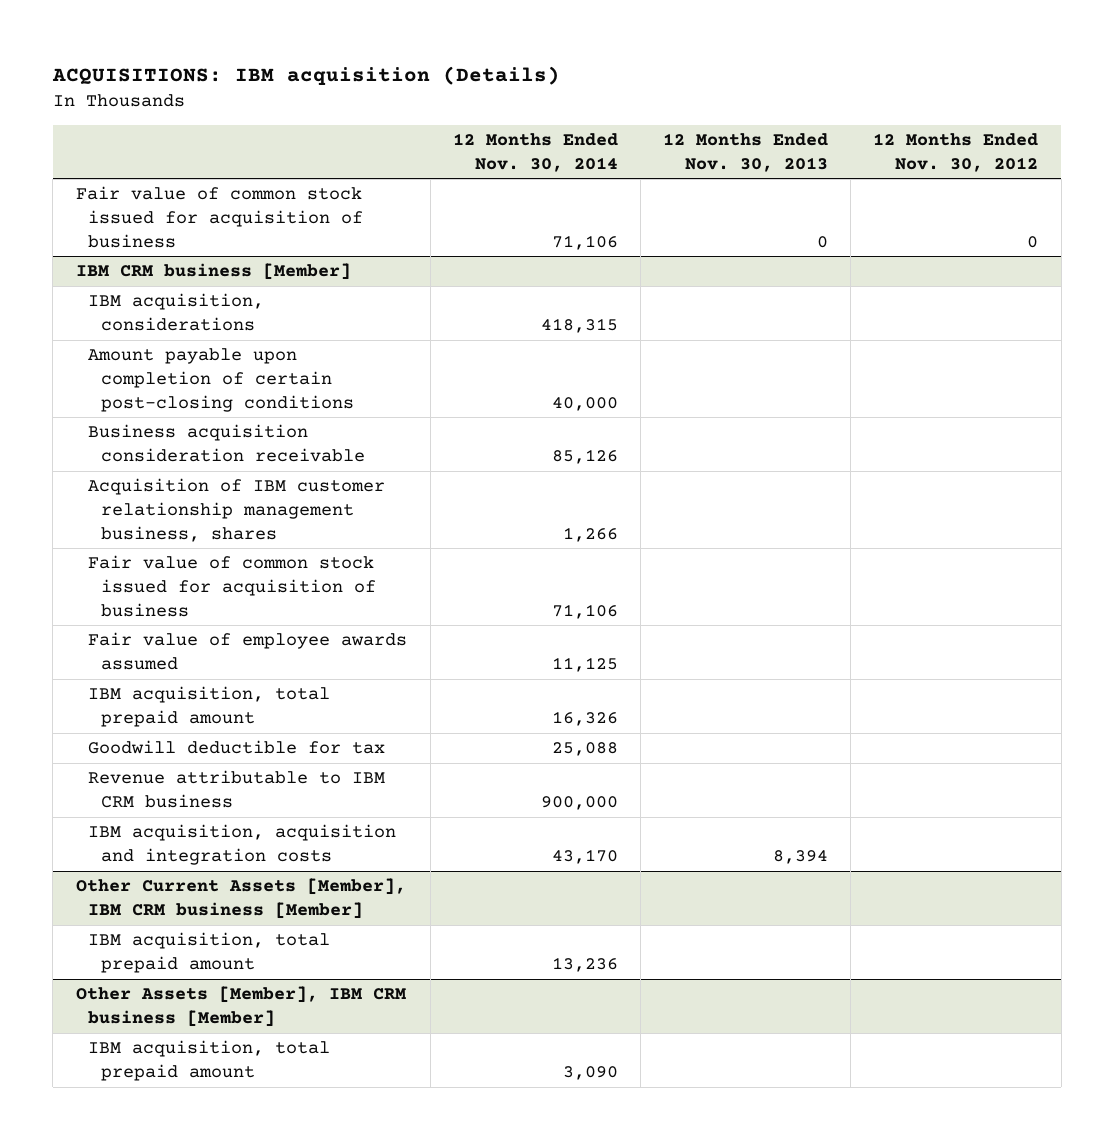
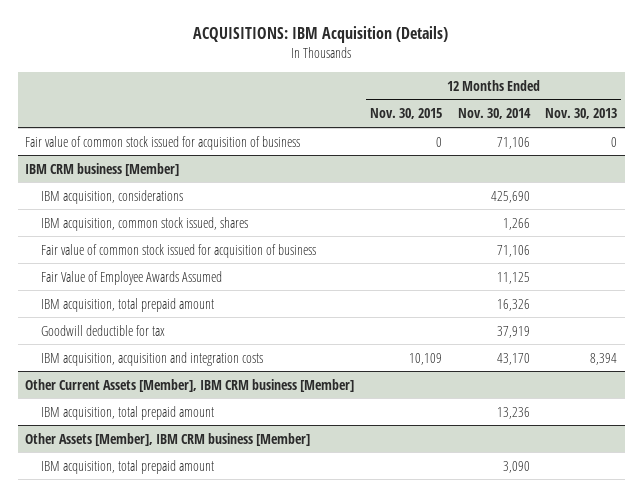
- ACQUISITIONS: IBM acquisition (Details)
+ ACQUISITIONS: IBM Acquisition (Details)
- | 12 Months Ended Nov. 30, 2014 | 12 Months Ended Nov. 30, 2013 | 12 Months Ended Nov. 30, 2012
+ | 12 Months Ended Nov. 30, 2015 | 12 Months Ended Nov. 30, 2014 | 12 Months Ended Nov. 30, 2013
@ IBM CRM business [Member]
- IBM acquisition, considerations | 418,315 | |
- Amount payable upon completion of certain post-closing conditions | 40,000 | |
- Business acquisition consideration receivable | 85,126 | |
- Acquisition of IBM customer relationship management business, shares | 1,266 | |
+ IBM acquisition, considerations | | 425,690 |
+ IBM acquisition, common stock issued, shares | | 1,266 |
- Fair value of employee awards assumed | 11,125 | |
+ Fair Value of Employee Awards Assumed | | 11,125 |
- Goodwill deductible for tax | 25,088 | |
- Revenue attributable to IBM CRM business | 900,000 | |
+ Goodwill deductible for tax | | 37,919 |

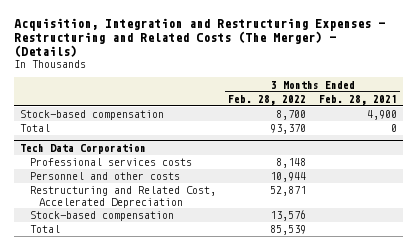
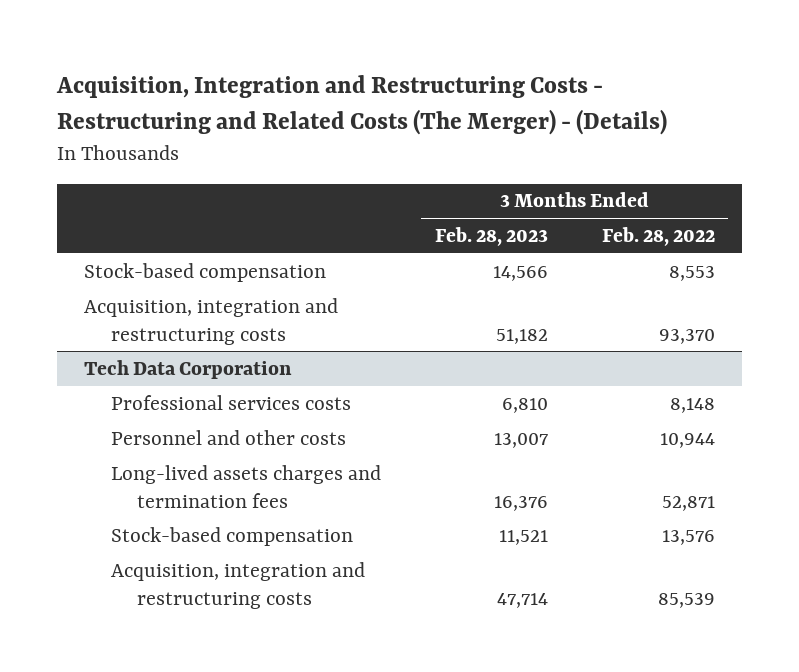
- Acquisition, Integration and Restructuring Expenses - Restructuring and Related Costs (The Merger) - (Details)
+ Acquisition, Integration and Restructuring Costs - Restructuring and Related Costs (The Merger) - (Details)
- | 3 Months Ended Feb. 28, 2022 | 3 Months Ended Feb. 28, 2021
+ | 3 Months Ended Feb. 28, 2023 | 3 Months Ended Feb. 28, 2022
- Stock-based compensation | 8,700 | 4,900
- Total | 93,370 | 0
+ Stock-based compensation | 14,566 | 8,553
+ Acquisition, integration and restructuring costs | 51,182 | 93,370
@ Tech Data Corporation
- Restructuring and Related Cost, Accelerated Depreciation | 52,871 |
+ Long-lived assets charges and termination fees | 16,376 | 52,871
- Total | 85,539 |
+ Acquisition, integration and restructuring costs | 47,714 | 85,539

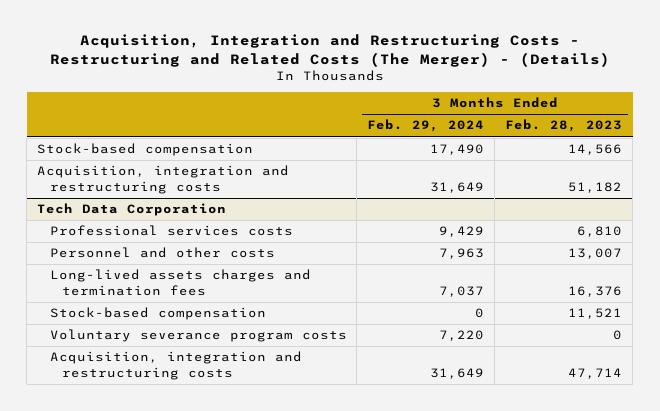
- | 3 Months Ended Feb. 28, 2023 | 3 Months Ended Feb. 28, 2022
+ | 3 Months Ended Feb. 29, 2024 | 3 Months Ended Feb. 28, 2023
@ Tech Data Corporation
+ Voluntary severance program costs | 7,220 | 0

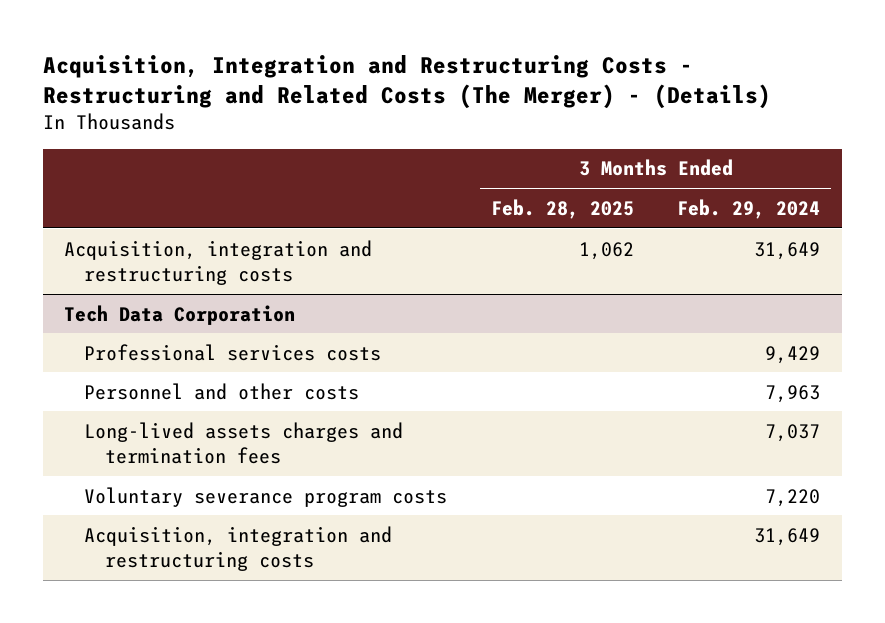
- | 3 Months Ended Feb. 29, 2024 | 3 Months Ended Feb. 28, 2023
+ | 3 Months Ended Feb. 28, 2025 | 3 Months Ended Feb. 29, 2024
- Stock-based compensation | 17,490 | 14,566
@ Tech Data Corporation
- Stock-based compensation | 0 | 11,521

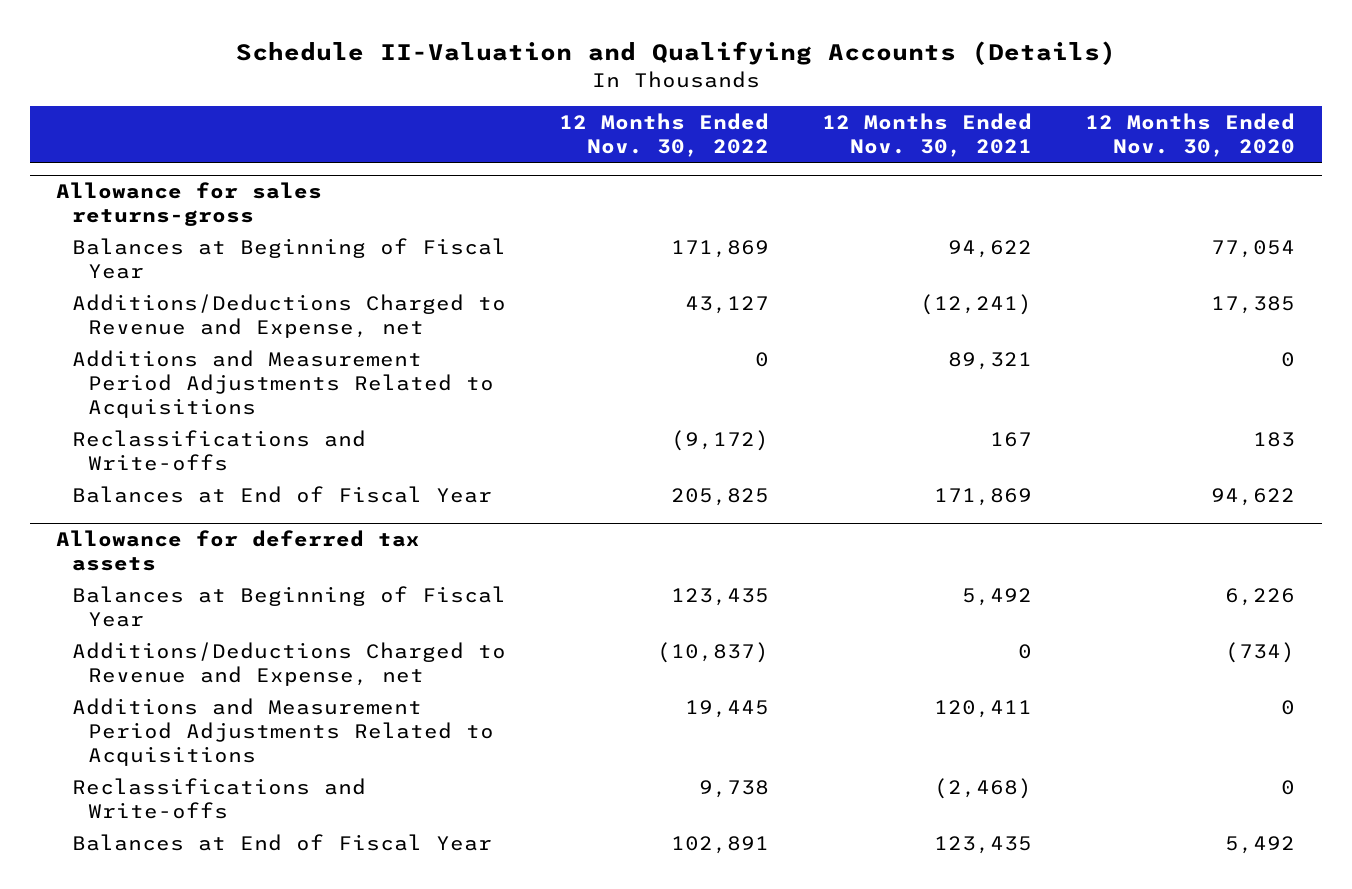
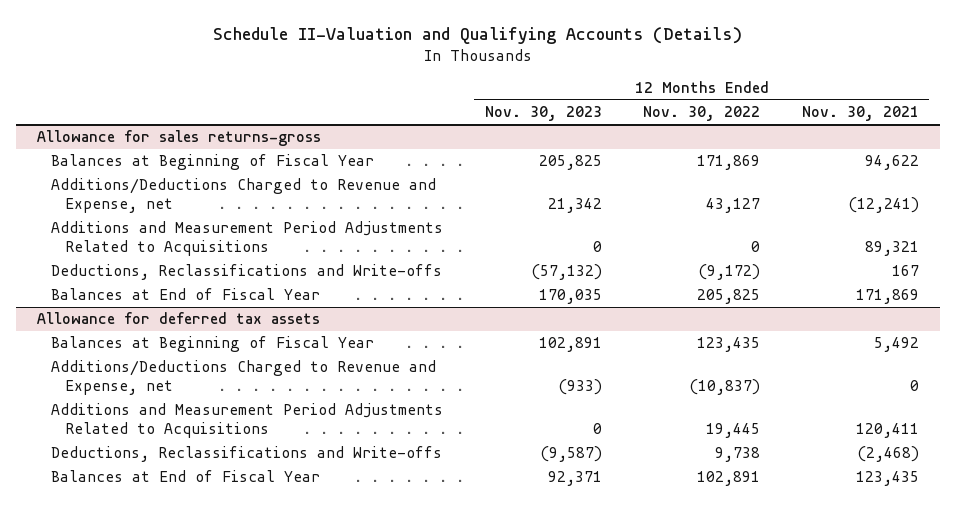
- | 12 Months Ended Nov. 30, 2022 | 12 Months Ended Nov. 30, 2021 | 12 Months Ended Nov. 30, 2020
+ | 12 Months Ended Nov. 30, 2023 | 12 Months Ended Nov. 30, 2022 | 12 Months Ended Nov. 30, 2021
@ Allowance for sales returns-gross
- Reclassifications and Write-offs | (9,172) | 167 | 183
+ Deductions, Reclassifications and Write-offs | (57,132) | (9,172) | 167
@ Allowance for deferred tax assets
- Reclassifications and Write-offs | 9,738 | (2,468) | 0
+ Deductions, Reclassifications and Write-offs | (9,587) | 9,738 | (2,468)

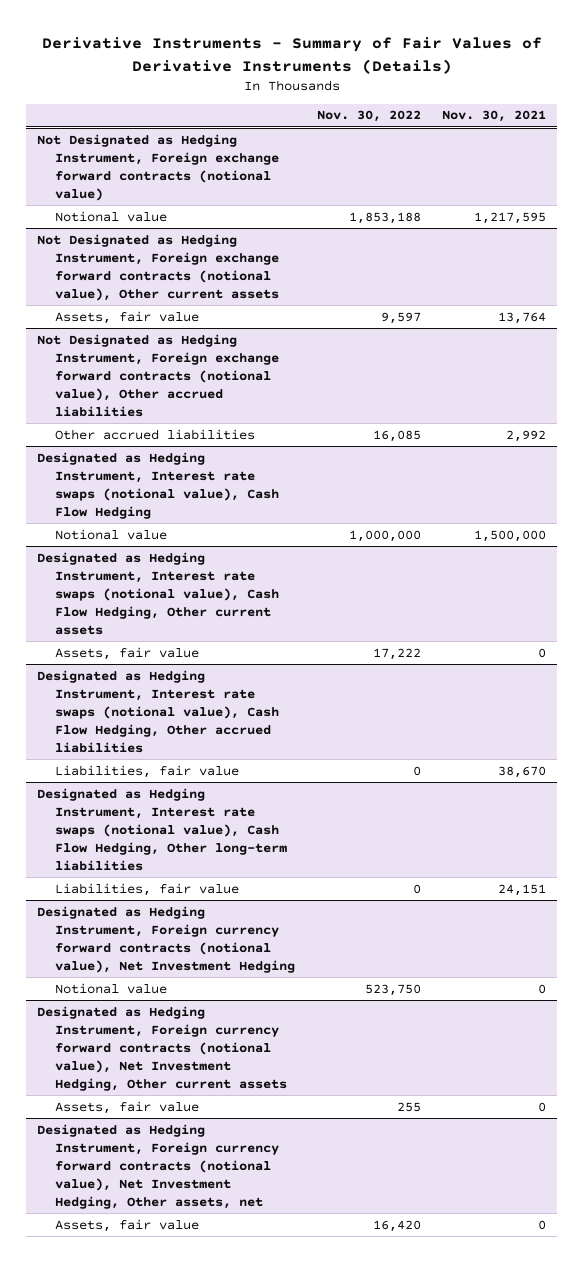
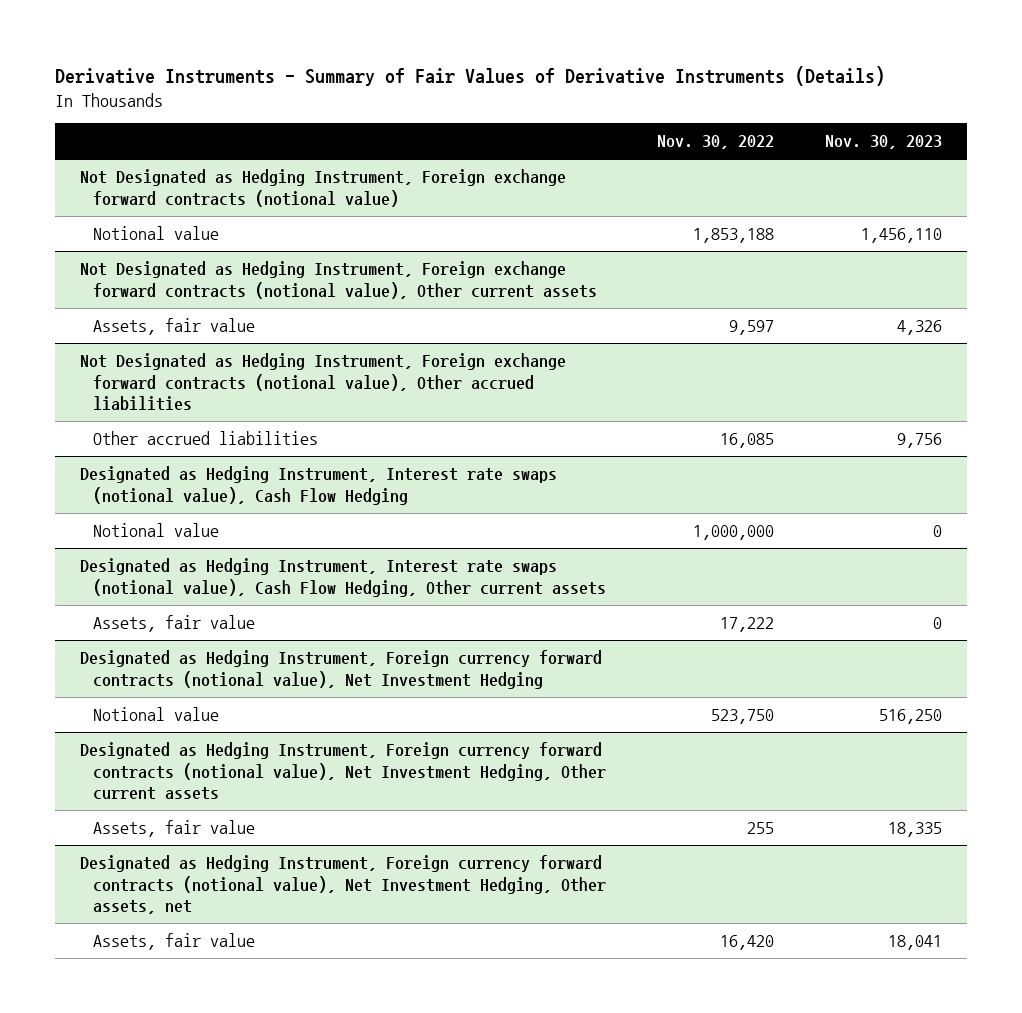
- | Nov. 30, 2022 | Nov. 30, 2021
+ | Nov. 30, 2022 | Nov. 30, 2023
- Designated as Hedging Instrument, Interest rate swaps (notional value), Cash Flow Hedging, Other accrued liabilities
- Liabilities, fair value | 0 | 38,670
- Designated as Hedging Instrument, Interest rate swaps (notional value), Cash Flow Hedging, Other long-term liabilities
- Liabilities, fair value | 0 | 24,151

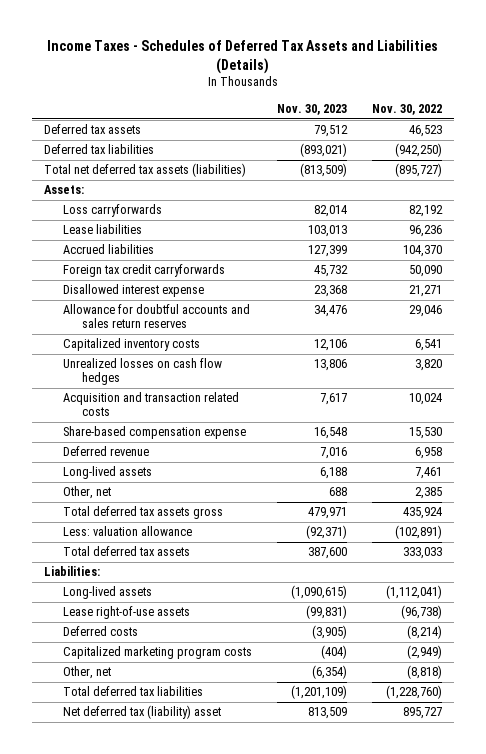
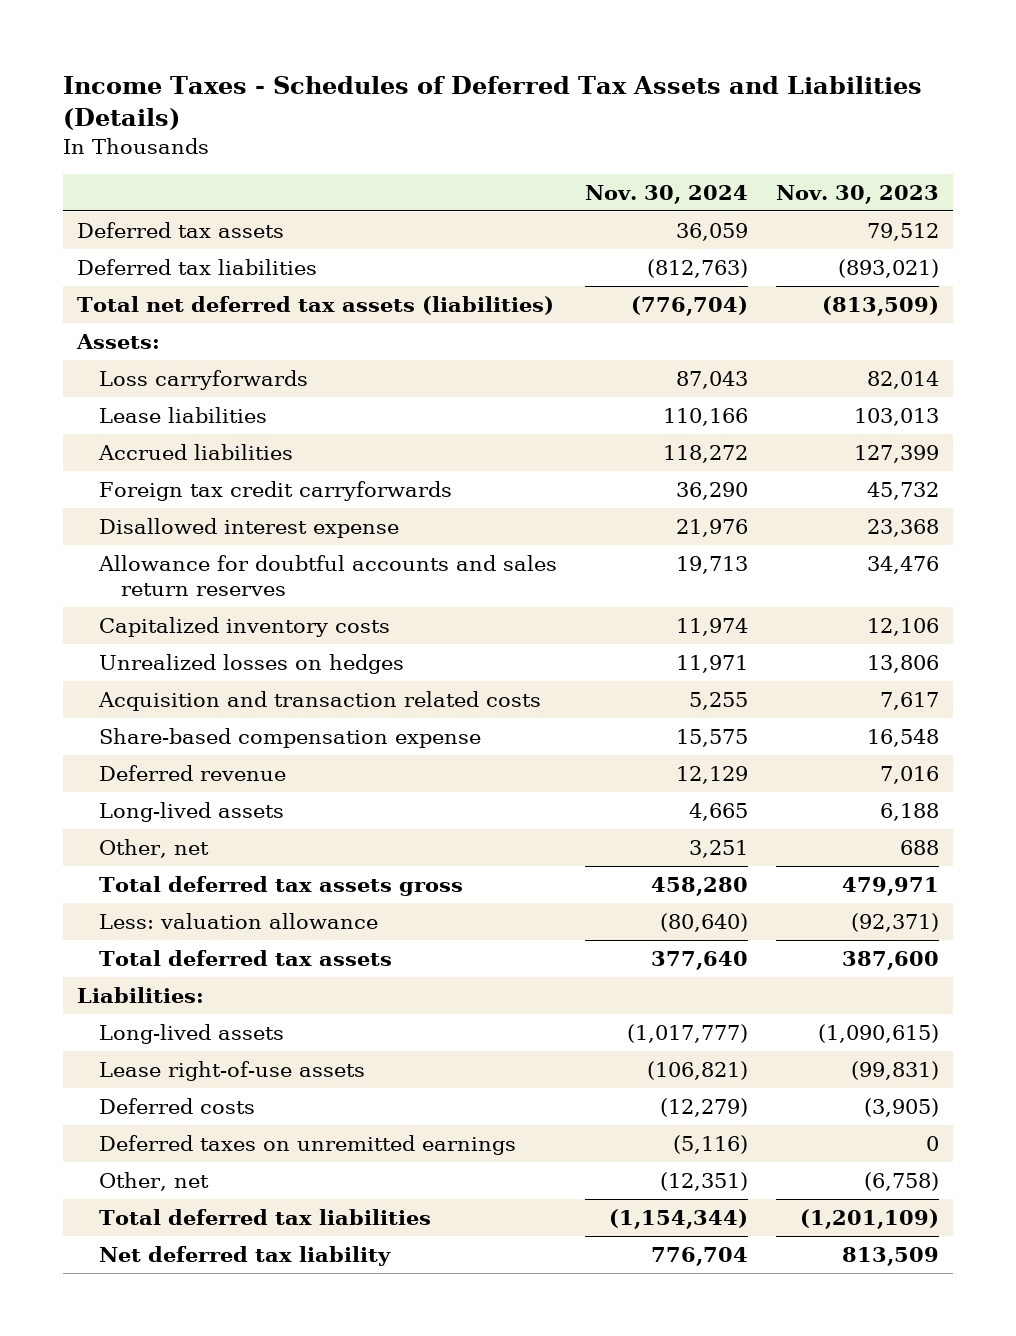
- | Nov. 30, 2023 | Nov. 30, 2022
+ | Nov. 30, 2024 | Nov. 30, 2023
- Unrealized losses on cash flow hedges | 13,806 | 3,820
+ Unrealized losses on hedges | 11,971 | 13,806
- Capitalized marketing program costs | (404) | (2,949)
- Other, net | (6,354) | (8,818)
+ Deferred taxes on unremitted earnings | (5,116) | 0
+ Other, net | (12,351) | (6,758)
- Net deferred tax (liability) asset | 813,509 | 895,727
+ Net deferred tax liability | 776,704 | 813,509

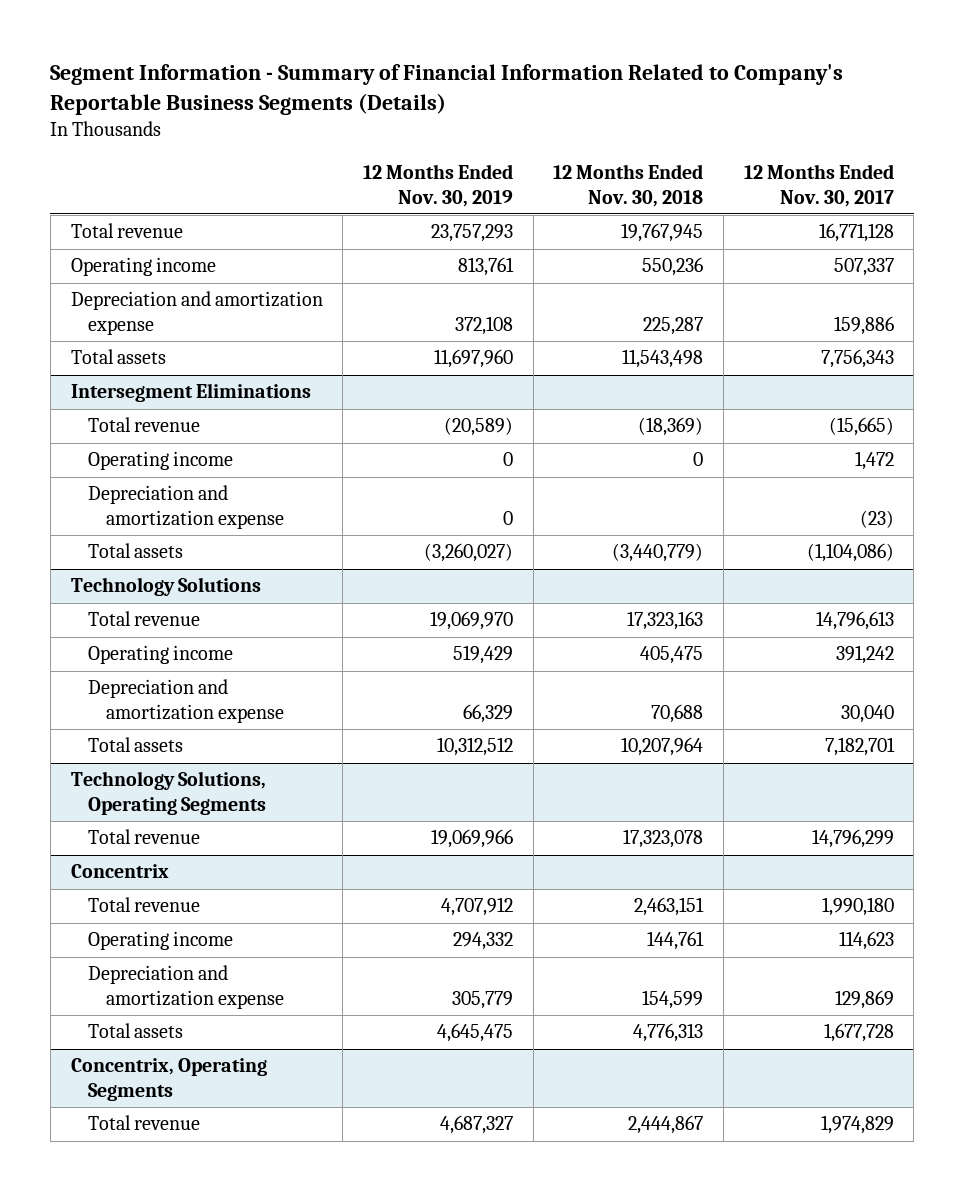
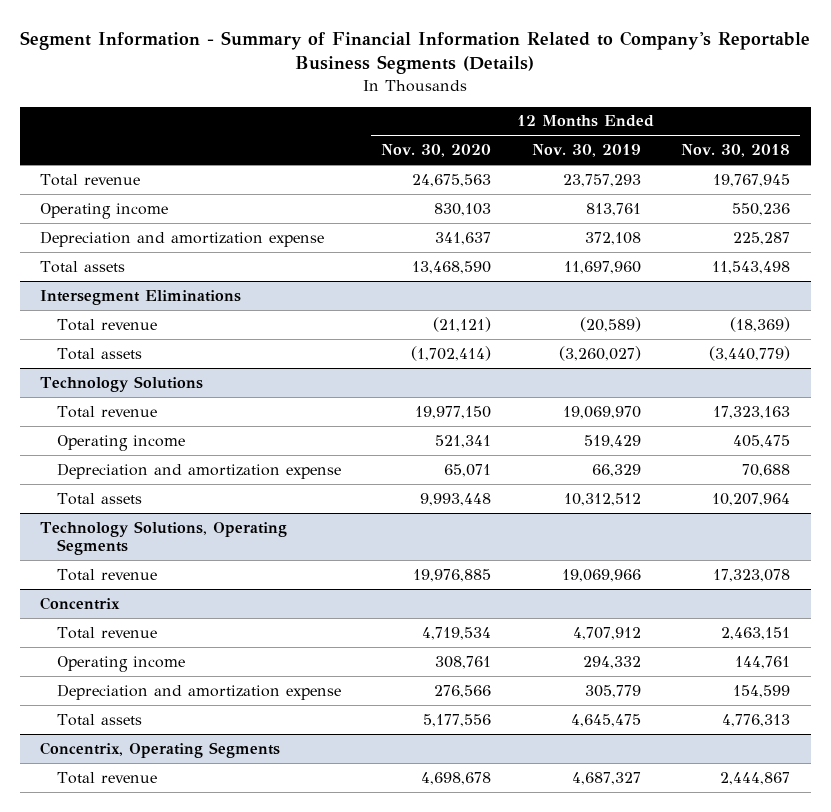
- | 12 Months Ended Nov. 30, 2019 | 12 Months Ended Nov. 30, 2018 | 12 Months Ended Nov. 30, 2017
+ | 12 Months Ended Nov. 30, 2020 | 12 Months Ended Nov. 30, 2019 | 12 Months Ended Nov. 30, 2018
@ Intersegment Eliminations
- Operating income | 0 | 0 | 1,472
- Depreciation and amortization expense | 0 | | (23)

